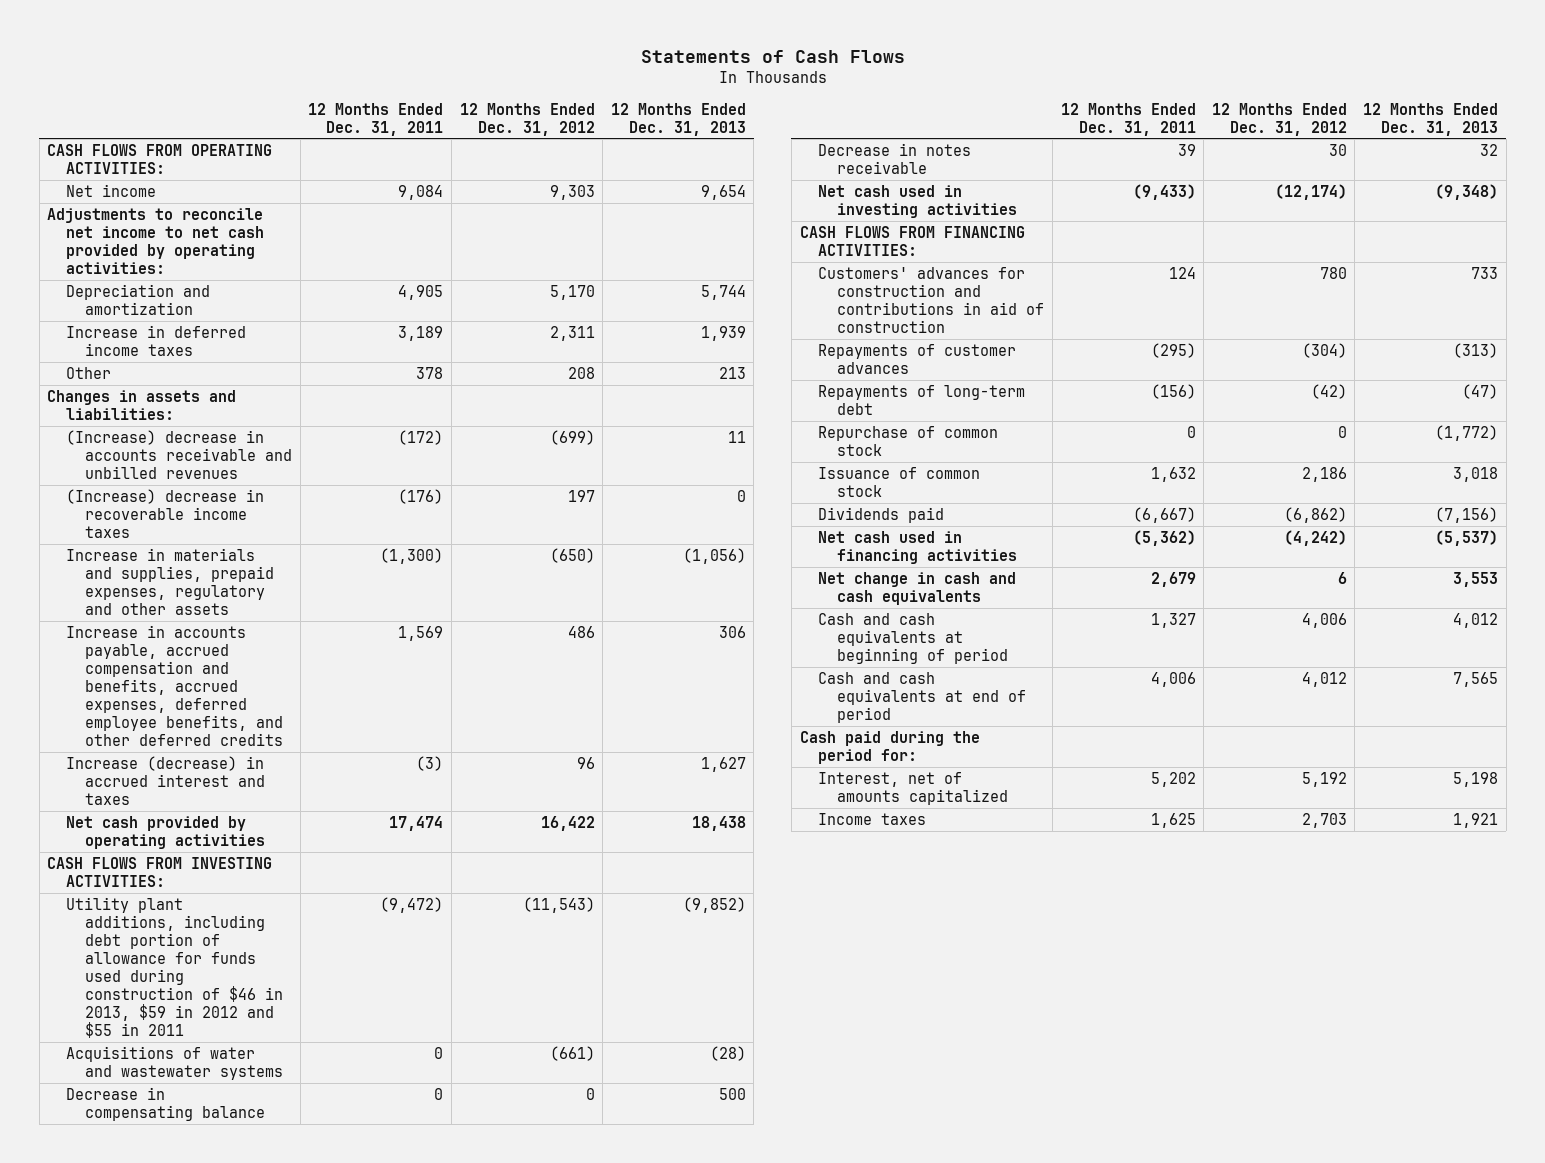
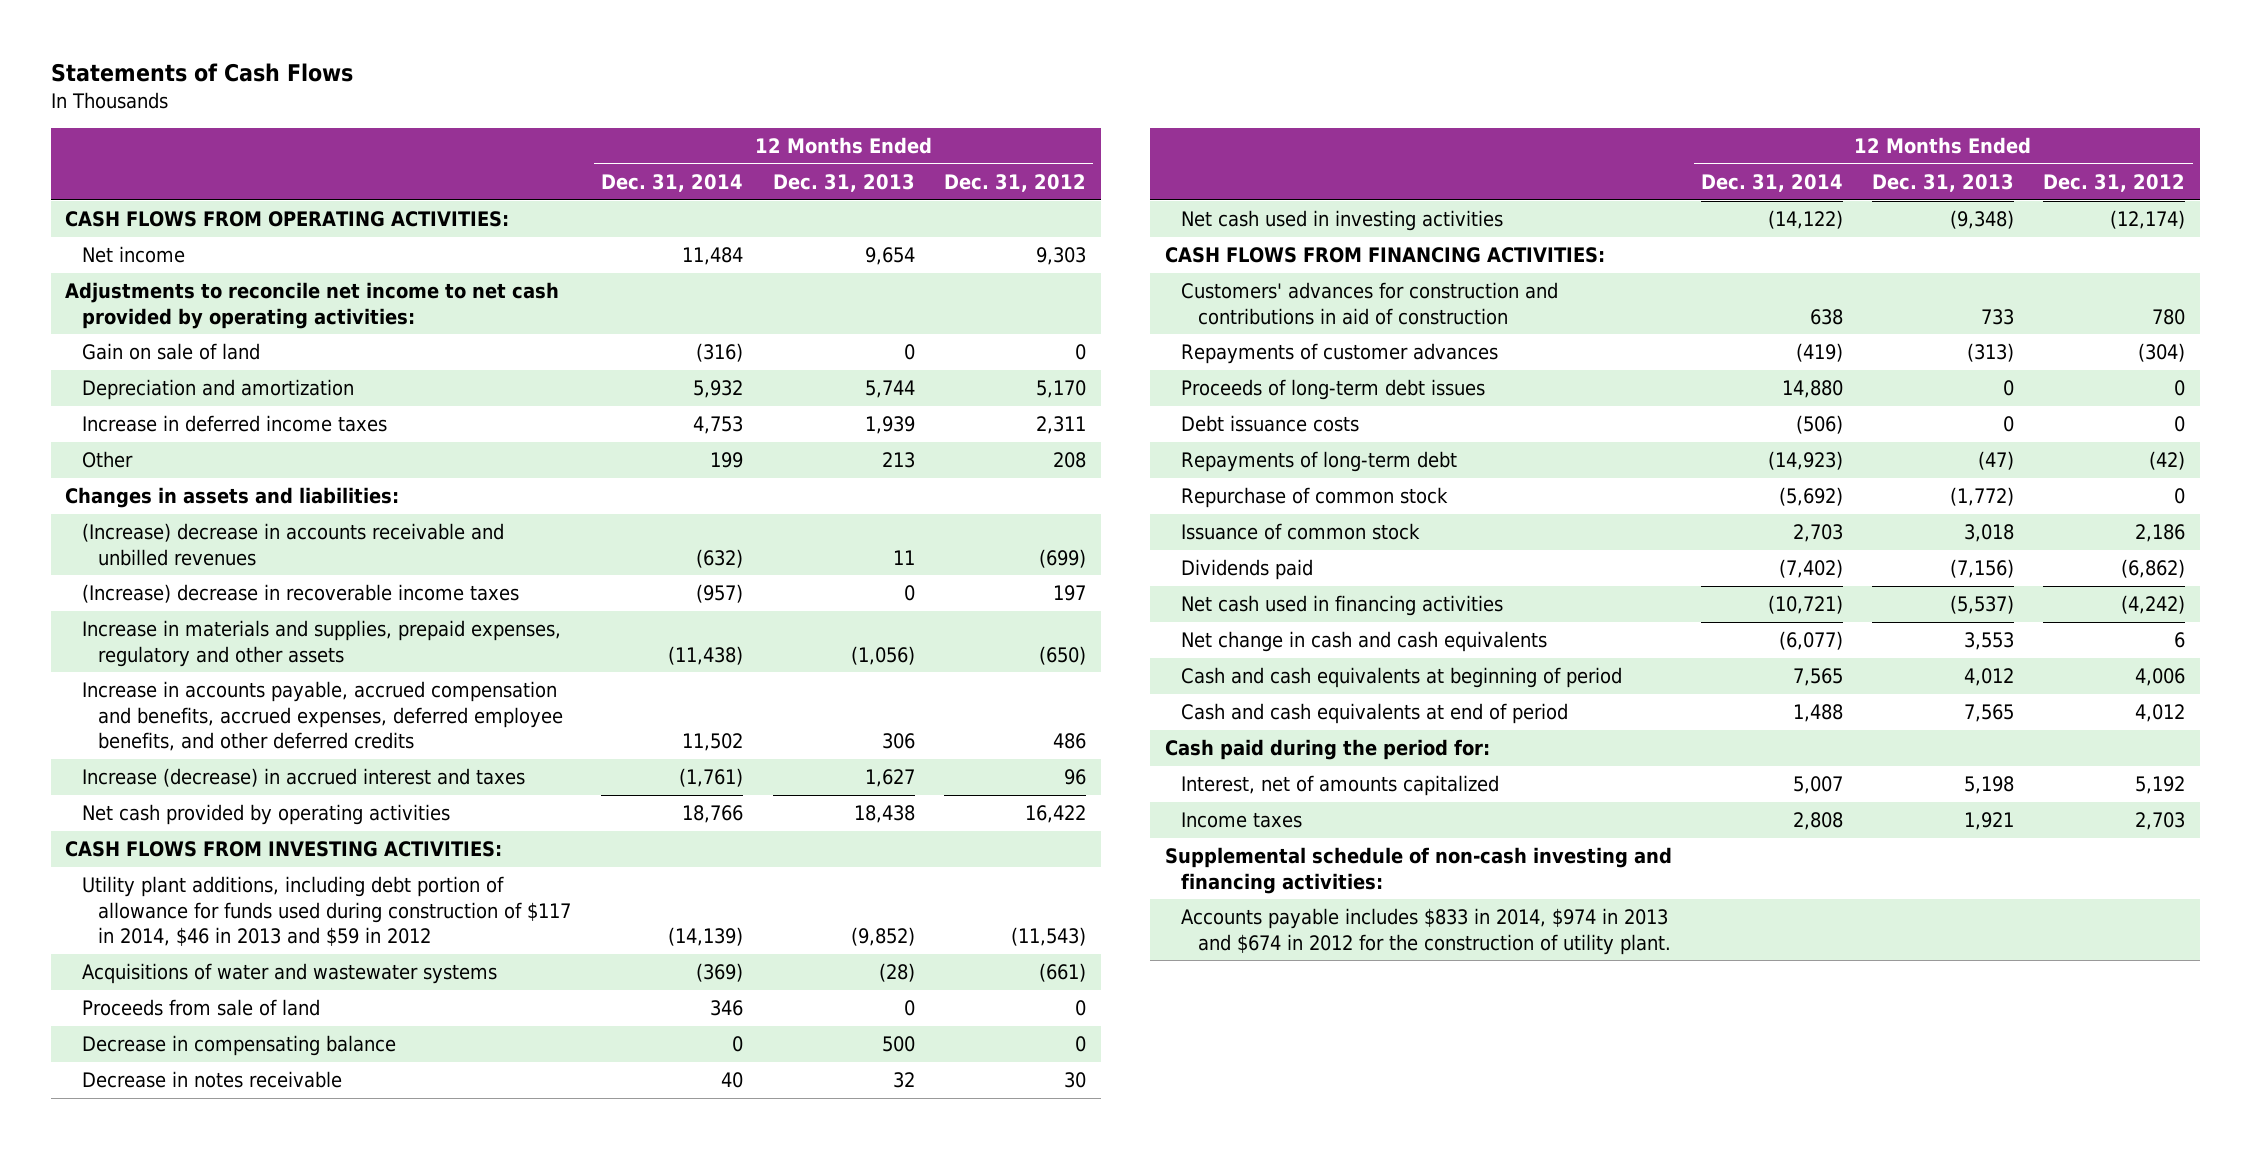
- | 12 Months Ended Dec. 31, 2011 | 12 Months Ended Dec. 31, 2012 | 12 Months Ended Dec. 31, 2013
+ | 12 Months Ended Dec. 31, 2014 | 12 Months Ended Dec. 31, 2013 | 12 Months Ended Dec. 31, 2012
+ Gain on sale of land | (316) | 0 | 0
- Utility plant additions, including debt portion of allowance for funds used during construction of $46 in 2013, $59 in 2012 and $55 in 2011 | (9,472) | (11,543) | (9,852)
+ Utility plant additions, including debt portion of allowance for funds used during construction of $117 in 2014, $46 in 2013 and $59 in 2012 | (14,139) | (9,852) | (11,543)
+ Proceeds from sale of land | 346 | 0 | 0
+ Proceeds of long-term debt issues | 14,880 | 0 | 0
+ Debt issuance costs | (506) | 0 | 0
+ Supplemental schedule of non-cash investing and financing activities:
+ Accounts payable includes $833 in 2014, $974 in 2013 and $674 in 2012 for the construction of utility plant.

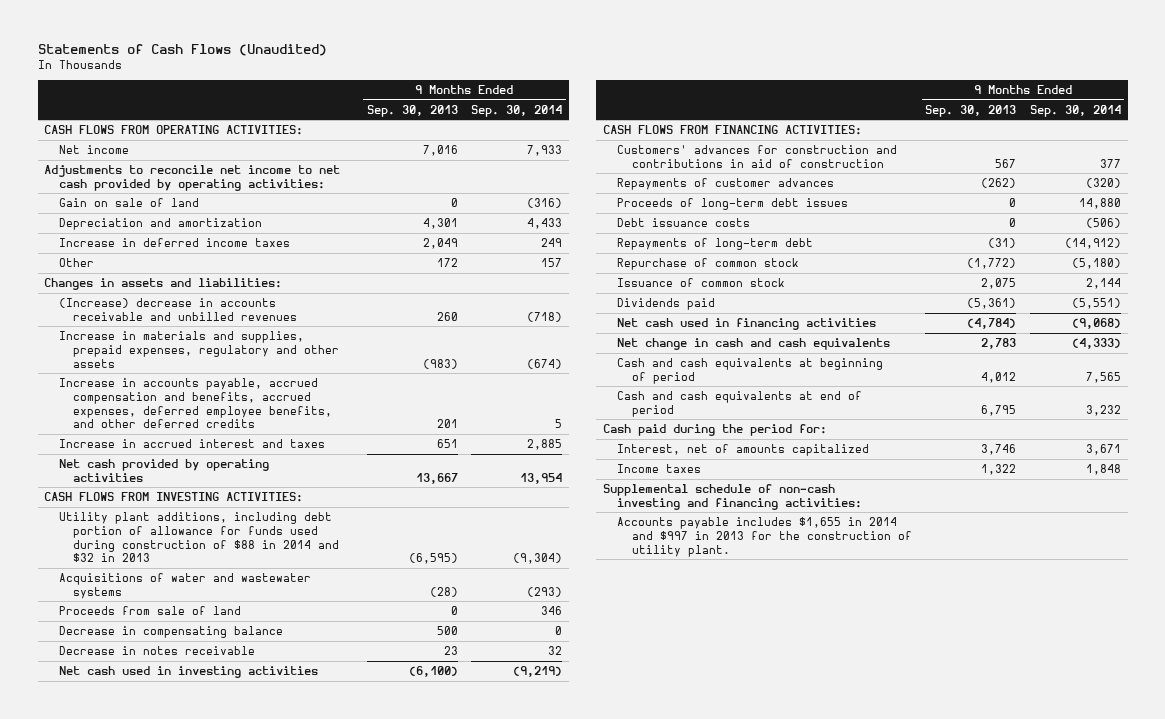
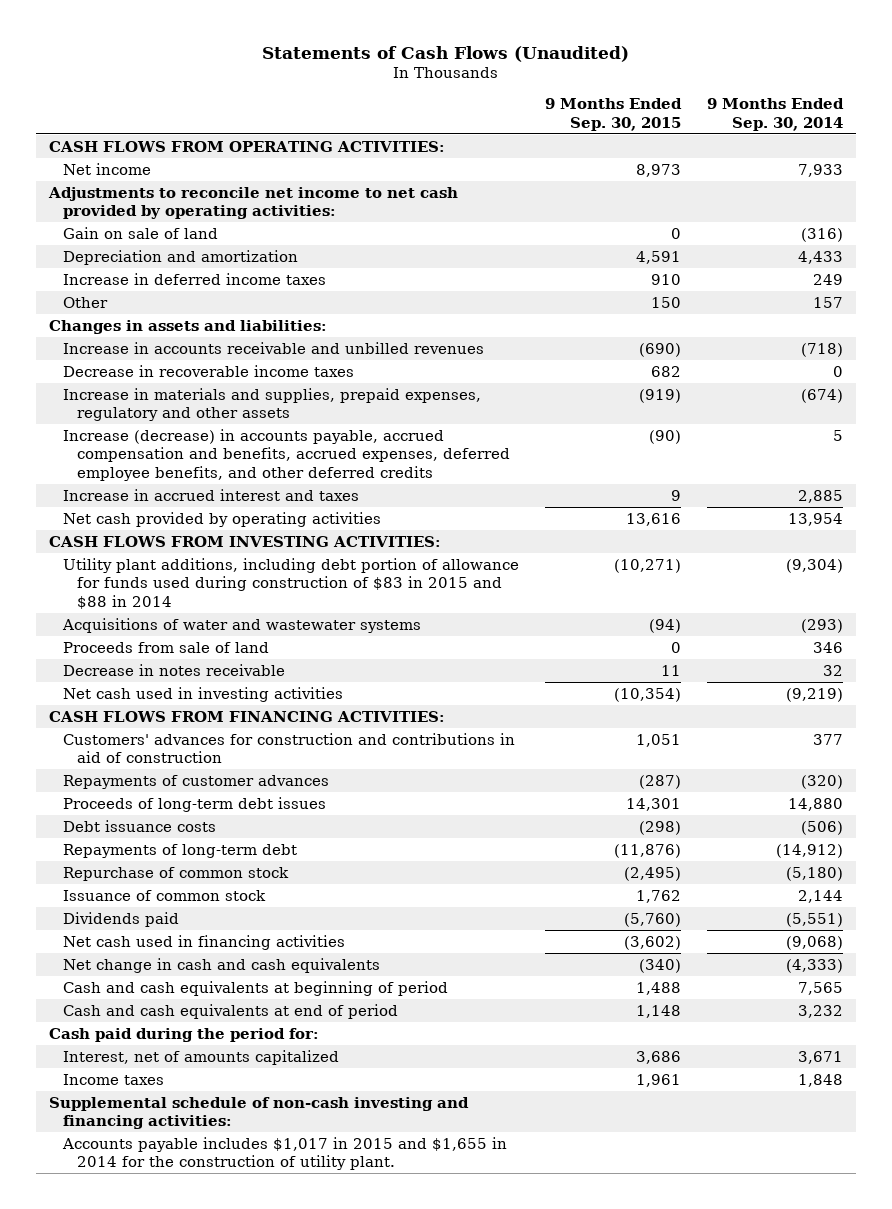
- | 9 Months Ended Sep. 30, 2013 | 9 Months Ended Sep. 30, 2014
+ | 9 Months Ended Sep. 30, 2015 | 9 Months Ended Sep. 30, 2014
- (Increase) decrease in accounts receivable and unbilled revenues | 260 | (718)
+ Increase in accounts receivable and unbilled revenues | (690) | (718)
+ Decrease in recoverable income taxes | 682 | 0
- Increase in accounts payable, accrued compensation and benefits, accrued expenses, deferred employee benefits, and other deferred credits | 201 | 5
+ Increase (decrease) in accounts payable, accrued compensation and benefits, accrued expenses, deferred employee benefits, and other deferred credits | (90) | 5
- Utility plant additions, including debt portion of allowance for funds used during construction of $88 in 2014 and $32 in 2013 | (6,595) | (9,304)
+ Utility plant additions, including debt portion of allowance for funds used during construction of $83 in 2015 and $88 in 2014 | (10,271) | (9,304)
- Decrease in compensating balance | 500 | 0
- Accounts payable includes $1,655 in 2014 and $997 in 2013 for the construction of utility plant.
+ Accounts payable includes $1,017 in 2015 and $1,655 in 2014 for the construction of utility plant.

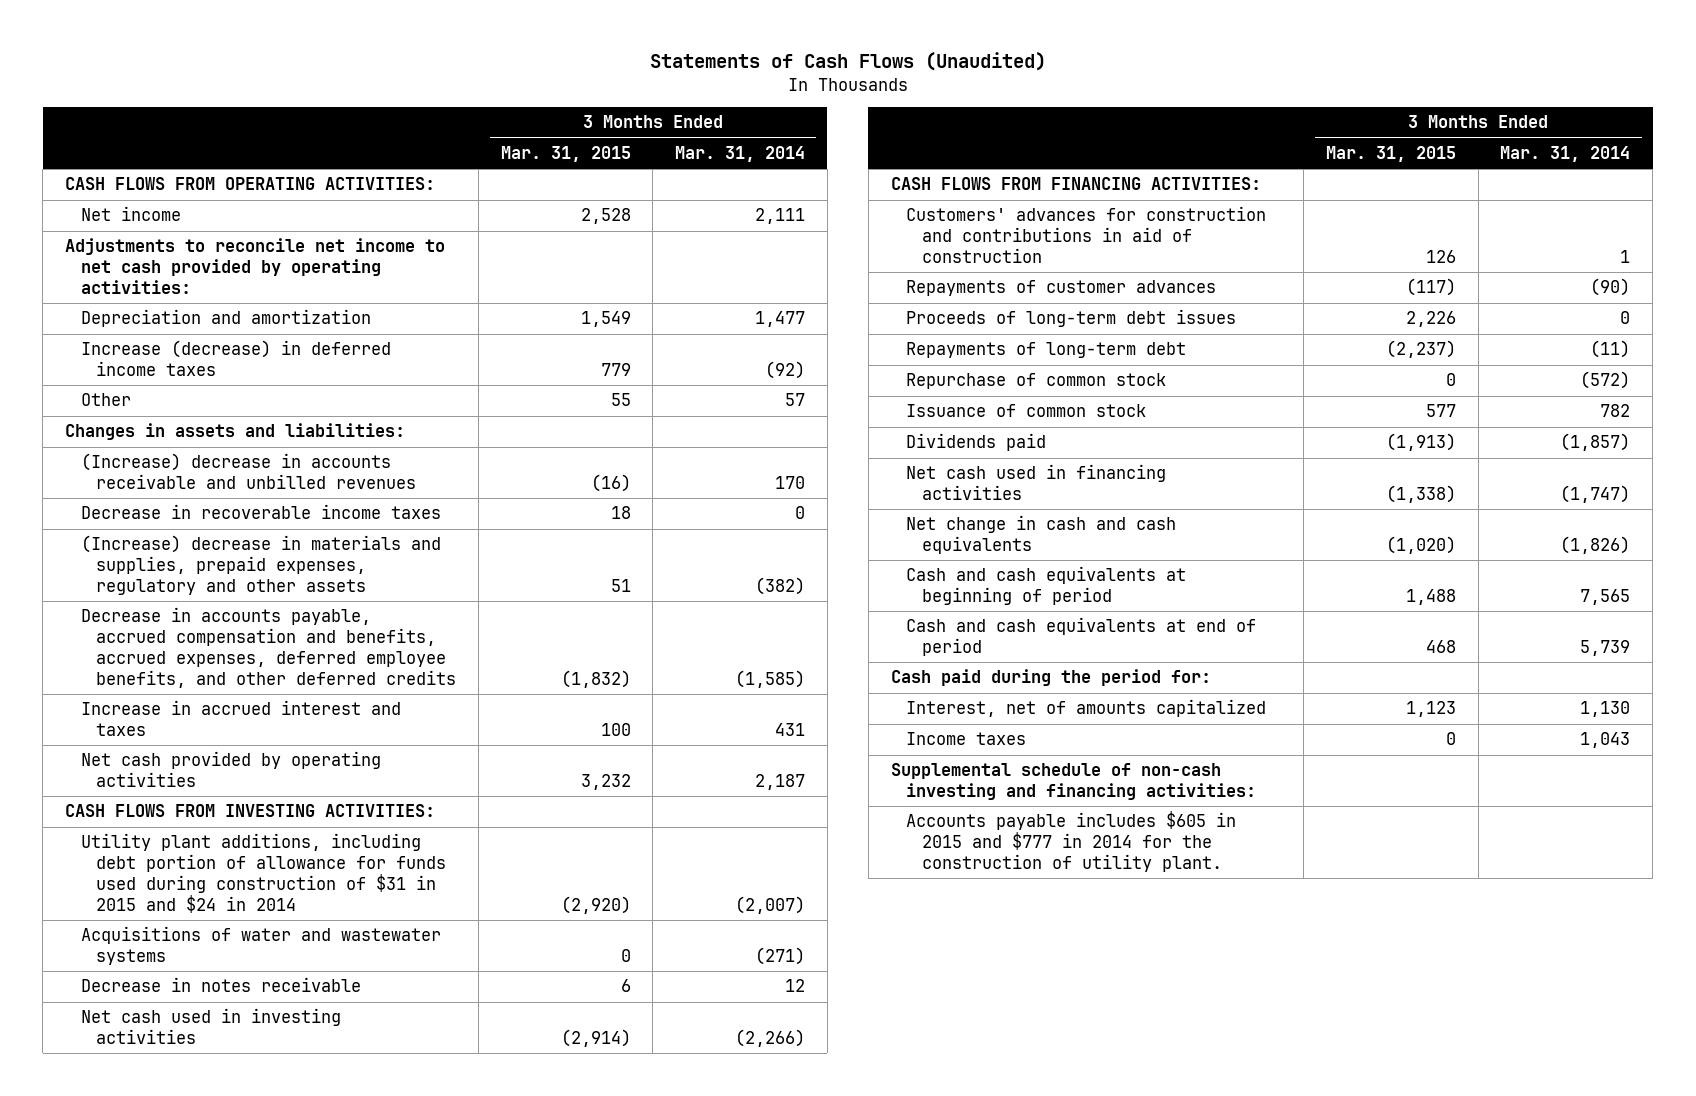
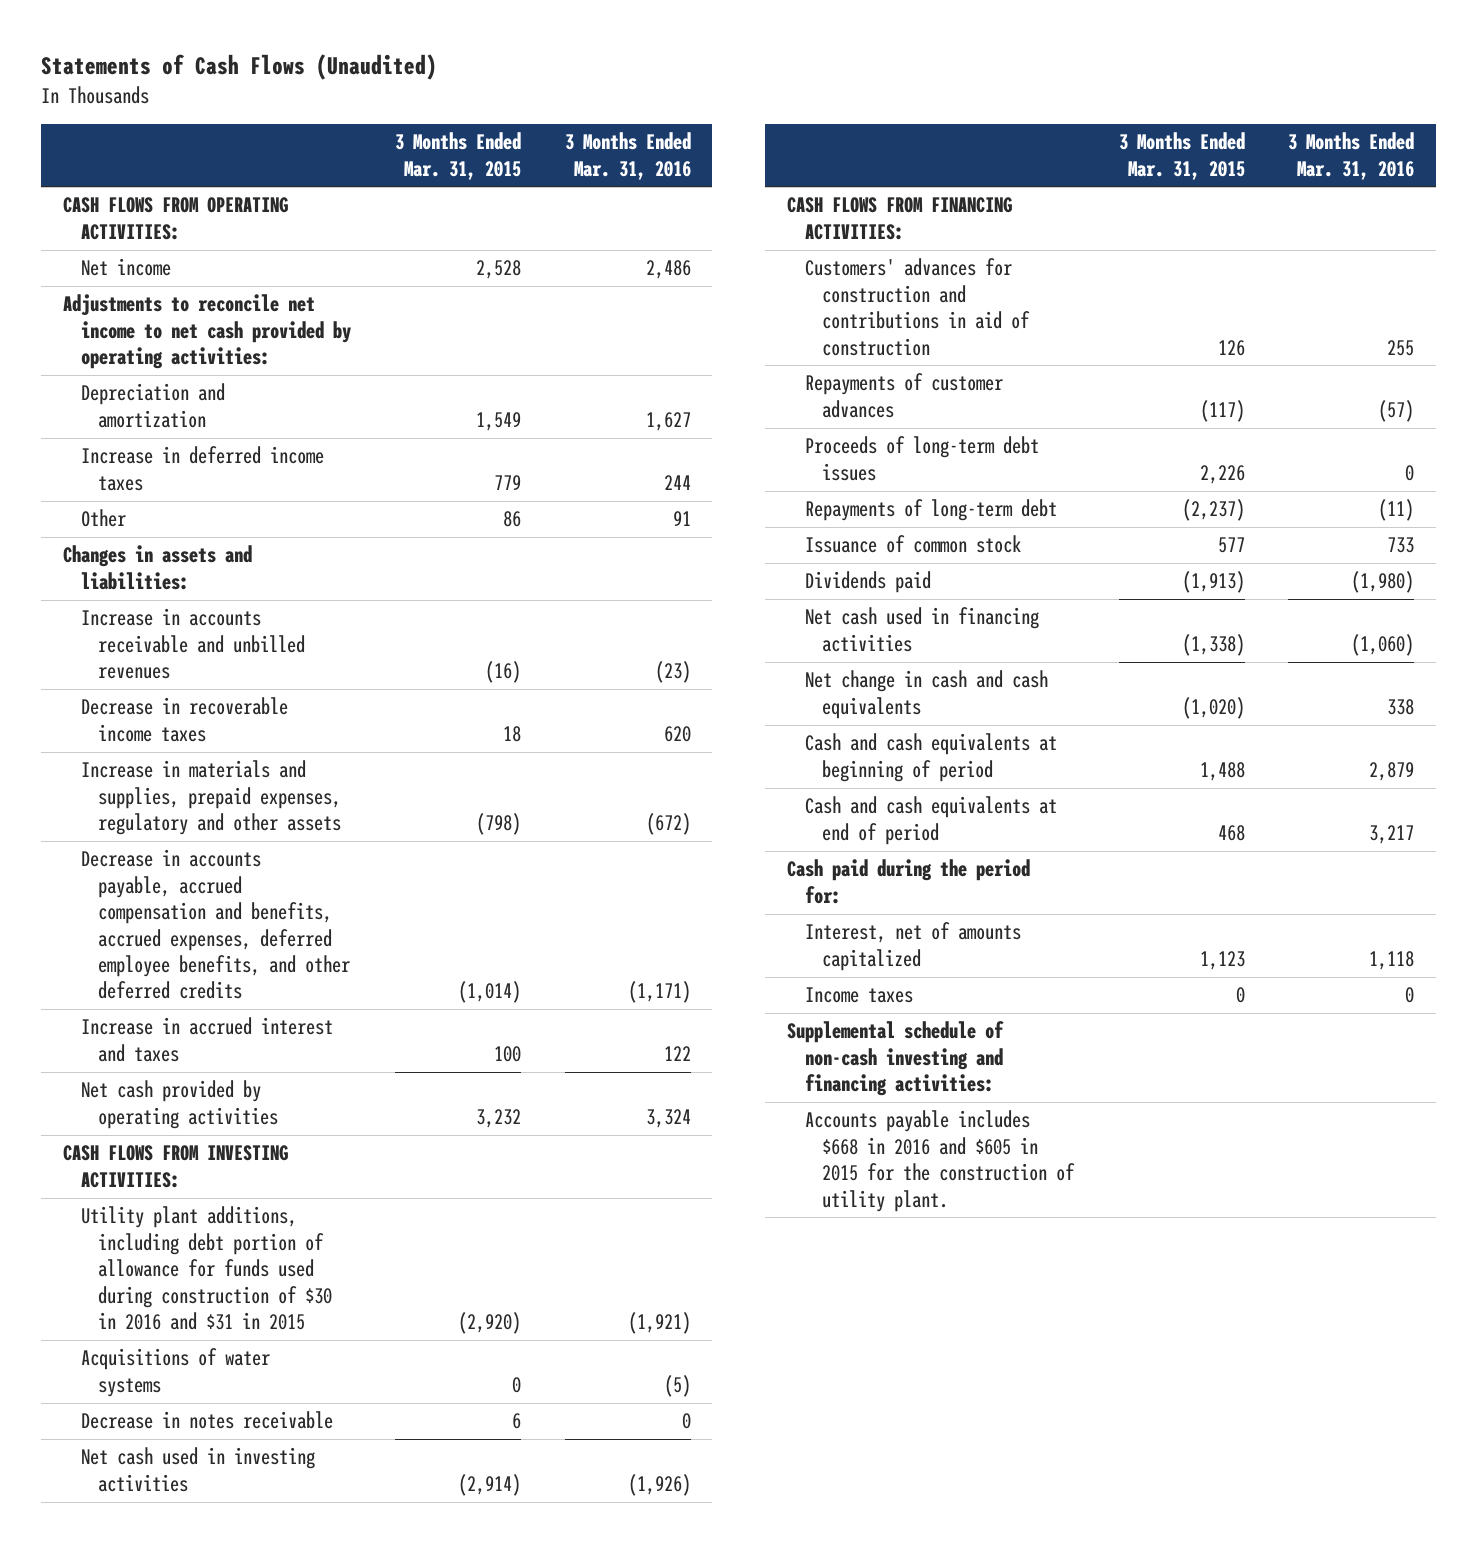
- | 3 Months Ended Mar. 31, 2015 | 3 Months Ended Mar. 31, 2014
+ | 3 Months Ended Mar. 31, 2015 | 3 Months Ended Mar. 31, 2016
- Increase (decrease) in deferred income taxes | 779 | (92)
- Other | 55 | 57
+ Increase in deferred income taxes | 779 | 244
+ Other | 86 | 91
- (Increase) decrease in accounts receivable and unbilled revenues | (16) | 170
+ Increase in accounts receivable and unbilled revenues | (16) | (23)
- (Increase) decrease in materials and supplies, prepaid expenses, regulatory and other assets | 51 | (382)
- Decrease in accounts payable, accrued compensation and benefits, accrued expenses, deferred employee benefits, and other deferred credits | (1,832) | (1,585)
+ Increase in materials and supplies, prepaid expenses, regulatory and other assets | (798) | (672)
+ Decrease in accounts payable, accrued compensation and benefits, accrued expenses, deferred employee benefits, and other deferred credits | (1,014) | (1,171)
- Utility plant additions, including debt portion of allowance for funds used during construction of $31 in 2015 and $24 in 2014 | (2,920) | (2,007)
- Acquisitions of water and wastewater systems | 0 | (271)
+ Utility plant additions, including debt portion of allowance for funds used during construction of $30 in 2016 and $31 in 2015 | (2,920) | (1,921)
+ Acquisitions of water systems | 0 | (5)
- Repurchase of common stock | 0 | (572)
- Accounts payable includes $605 in 2015 and $777 in 2014 for the construction of utility plant.
+ Accounts payable includes $668 in 2016 and $605 in 2015 for the construction of utility plant.

